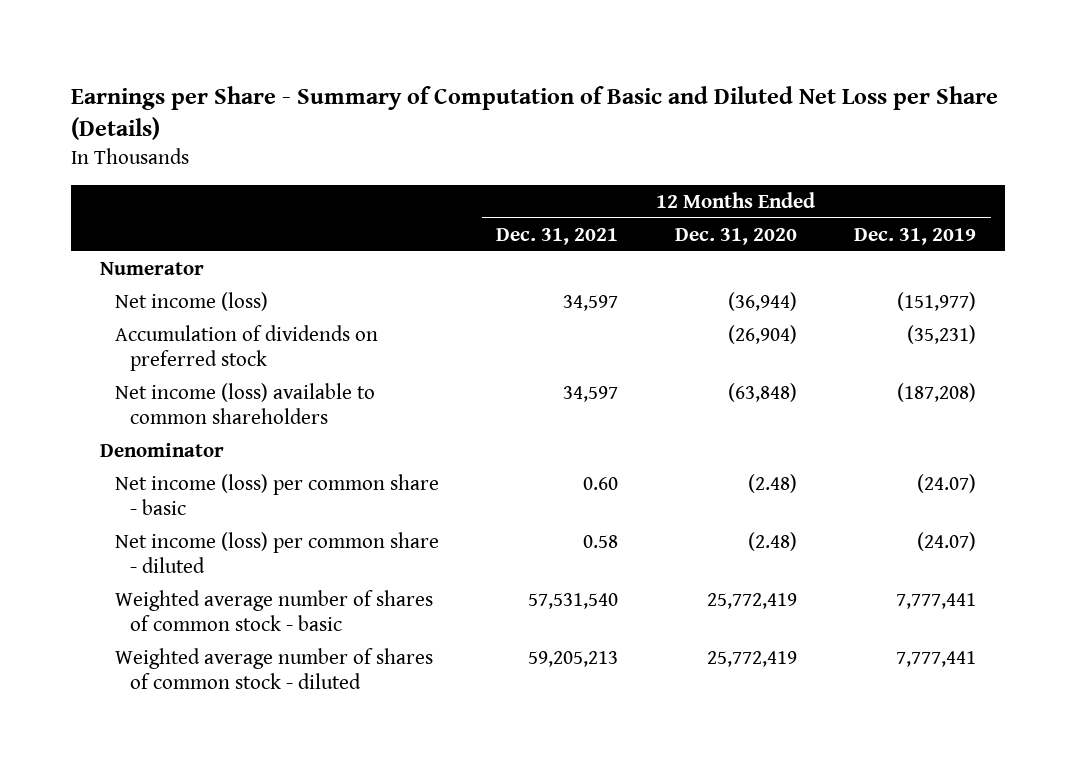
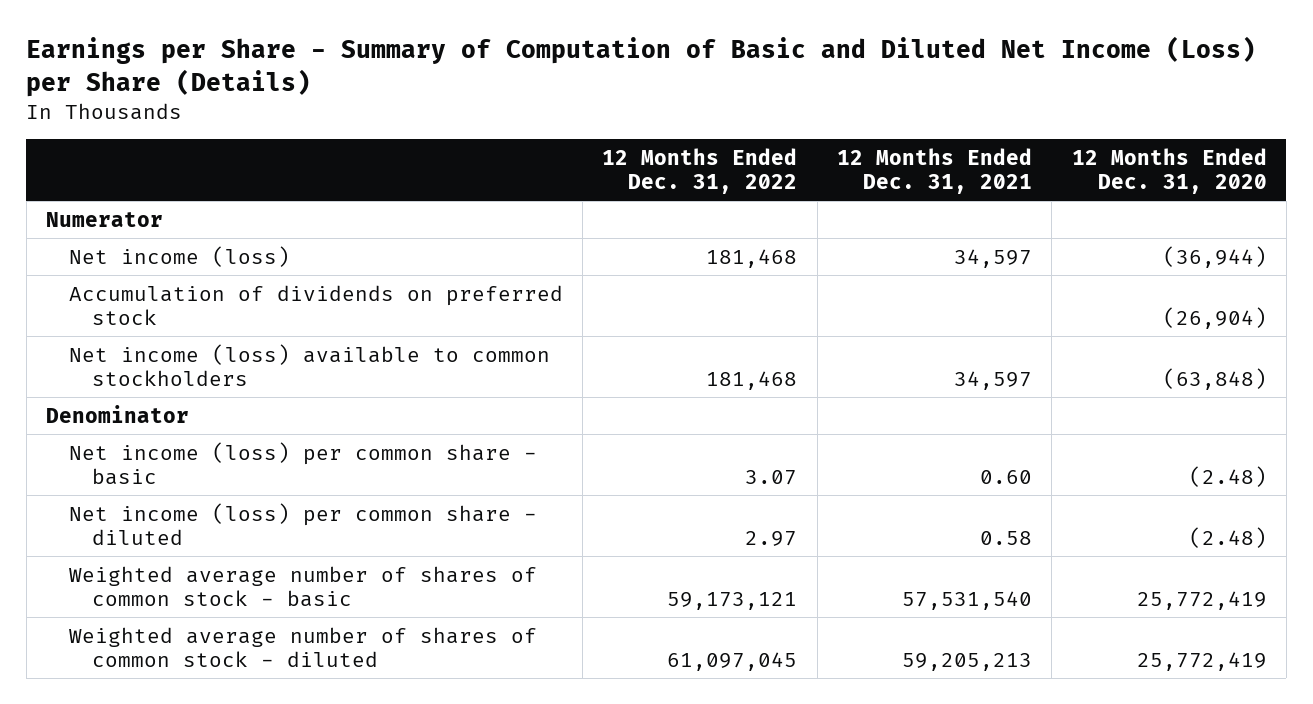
- Earnings per Share - Summary of Computation of Basic and Diluted Net Loss per Share (Details)
+ Earnings per Share - Summary of Computation of Basic and Diluted Net Income (Loss) per Share (Details)
- | 12 Months Ended Dec. 31, 2021 | 12 Months Ended Dec. 31, 2020 | 12 Months Ended Dec. 31, 2019
+ | 12 Months Ended Dec. 31, 2022 | 12 Months Ended Dec. 31, 2021 | 12 Months Ended Dec. 31, 2020
- Net income (loss) available to common shareholders | 34,597 | (63,848) | (187,208)
+ Net income (loss) available to common stockholders | 181,468 | 34,597 | (63,848)

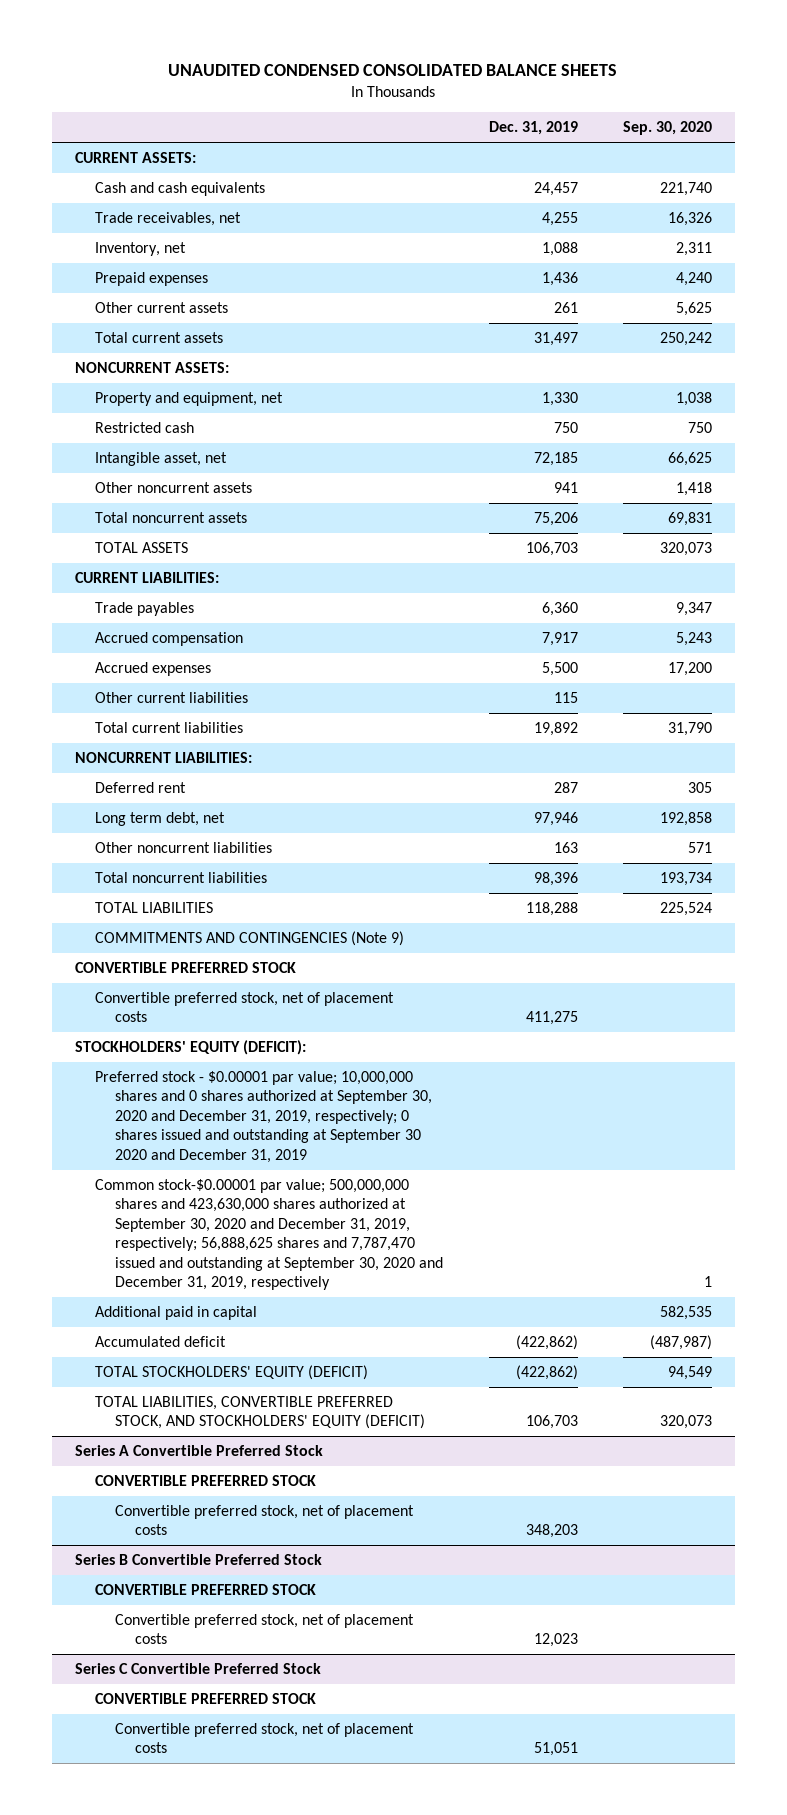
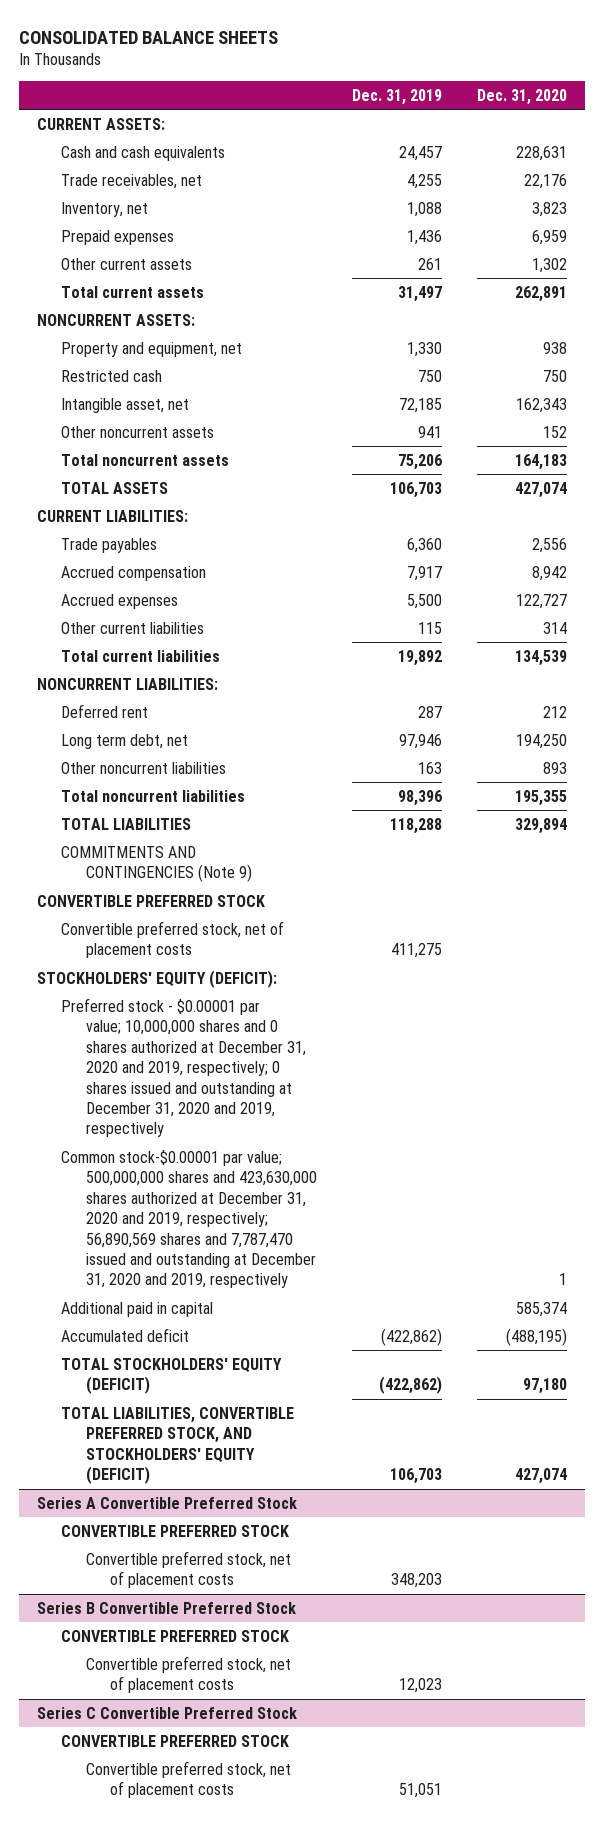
- UNAUDITED CONDENSED CONSOLIDATED BALANCE SHEETS
+ CONSOLIDATED BALANCE SHEETS
- | Dec. 31, 2019 | Sep. 30, 2020
+ | Dec. 31, 2019 | Dec. 31, 2020
- Preferred stock - $0.00001 par value; 10,000,000 shares and 0 shares authorized at September 30, 2020 and December 31, 2019, respectively; 0 shares issued and outstanding at September 30 2020 and December 31, 2019
- Common stock-$0.00001 par value; 500,000,000 shares and 423,630,000 shares authorized at September 30, 2020 and December 31, 2019, respectively; 56,888,625 shares and 7,787,470 issued and outstanding at September 30, 2020 and December 31, 2019, respectively | | 1
+ Preferred stock - $0.00001 par value; 10,000,000 shares and 0 shares authorized at December 31, 2020 and 2019, respectively; 0 shares issued and outstanding at December 31, 2020 and 2019, respectively
+ Common stock-$0.00001 par value; 500,000,000 shares and 423,630,000 shares authorized at December 31, 2020 and 2019, respectively; 56,890,569 shares and 7,787,470 issued and outstanding at December 31, 2020 and 2019, respectively | | 1

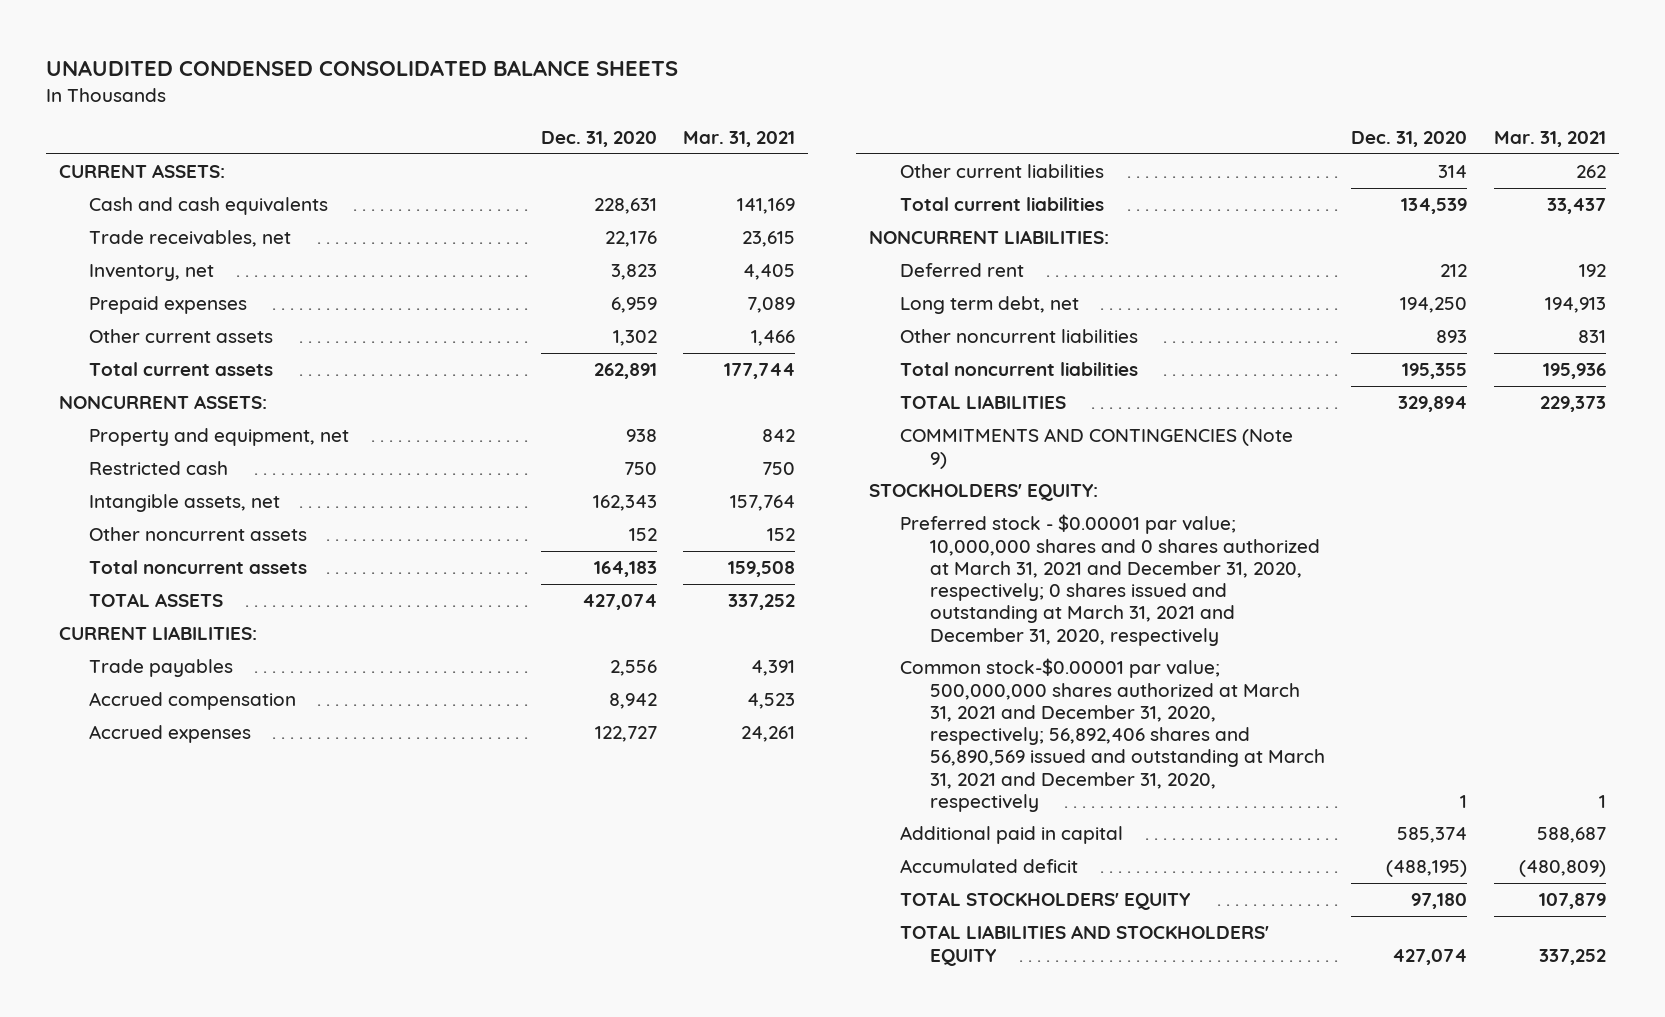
- CONSOLIDATED BALANCE SHEETS
+ UNAUDITED CONDENSED CONSOLIDATED BALANCE SHEETS
- | Dec. 31, 2019 | Dec. 31, 2020
+ | Dec. 31, 2020 | Mar. 31, 2021
- Intangible asset, net | 72,185 | 162,343
+ Intangible assets, net | 162,343 | 157,764
- CONVERTIBLE PREFERRED STOCK
- Convertible preferred stock, net of placement costs | 411,275 |
- STOCKHOLDERS' EQUITY (DEFICIT):
- Preferred stock - $0.00001 par value; 10,000,000 shares and 0 shares authorized at December 31, 2020 and 2019, respectively; 0 shares issued and outstanding at December 31, 2020 and 2019, respectively
- Common stock-$0.00001 par value; 500,000,000 shares and 423,630,000 shares authorized at December 31, 2020 and 2019, respectively; 56,890,569 shares and 7,787,470 issued and outstanding at December 31, 2020 and 2019, respectively | | 1
+ STOCKHOLDERS' EQUITY:
+ Preferred stock - $0.00001 par value; 10,000,000 shares and 0 shares authorized at March 31, 2021 and December 31, 2020, respectively; 0 shares issued and outstanding at March 31, 2021 and December 31, 2020, respectively
+ Common stock-$0.00001 par value; 500,000,000 shares authorized at March 31, 2021 and December 31, 2020, respectively; 56,892,406 shares and 56,890,569 issued and outstanding at March 31, 2021 and December 31, 2020, respectively | 1 | 1
- TOTAL STOCKHOLDERS' EQUITY (DEFICIT) | (422,862) | 97,180
- TOTAL LIABILITIES, CONVERTIBLE PREFERRED STOCK, AND STOCKHOLDERS' EQUITY (DEFICIT) | 106,703 | 427,074
- Series A Convertible Preferred Stock
- CONVERTIBLE PREFERRED STOCK
- Convertible preferred stock, net of placement costs | 348,203 |
- Series B Convertible Preferred Stock
- CONVERTIBLE PREFERRED STOCK
- Convertible preferred stock, net of placement costs | 12,023 |
- Series C Convertible Preferred Stock
- CONVERTIBLE PREFERRED STOCK
- Convertible preferred stock, net of placement costs | 51,051 |
+ TOTAL STOCKHOLDERS' EQUITY | 97,180 | 107,879
+ TOTAL LIABILITIES AND STOCKHOLDERS' EQUITY | 427,074 | 337,252

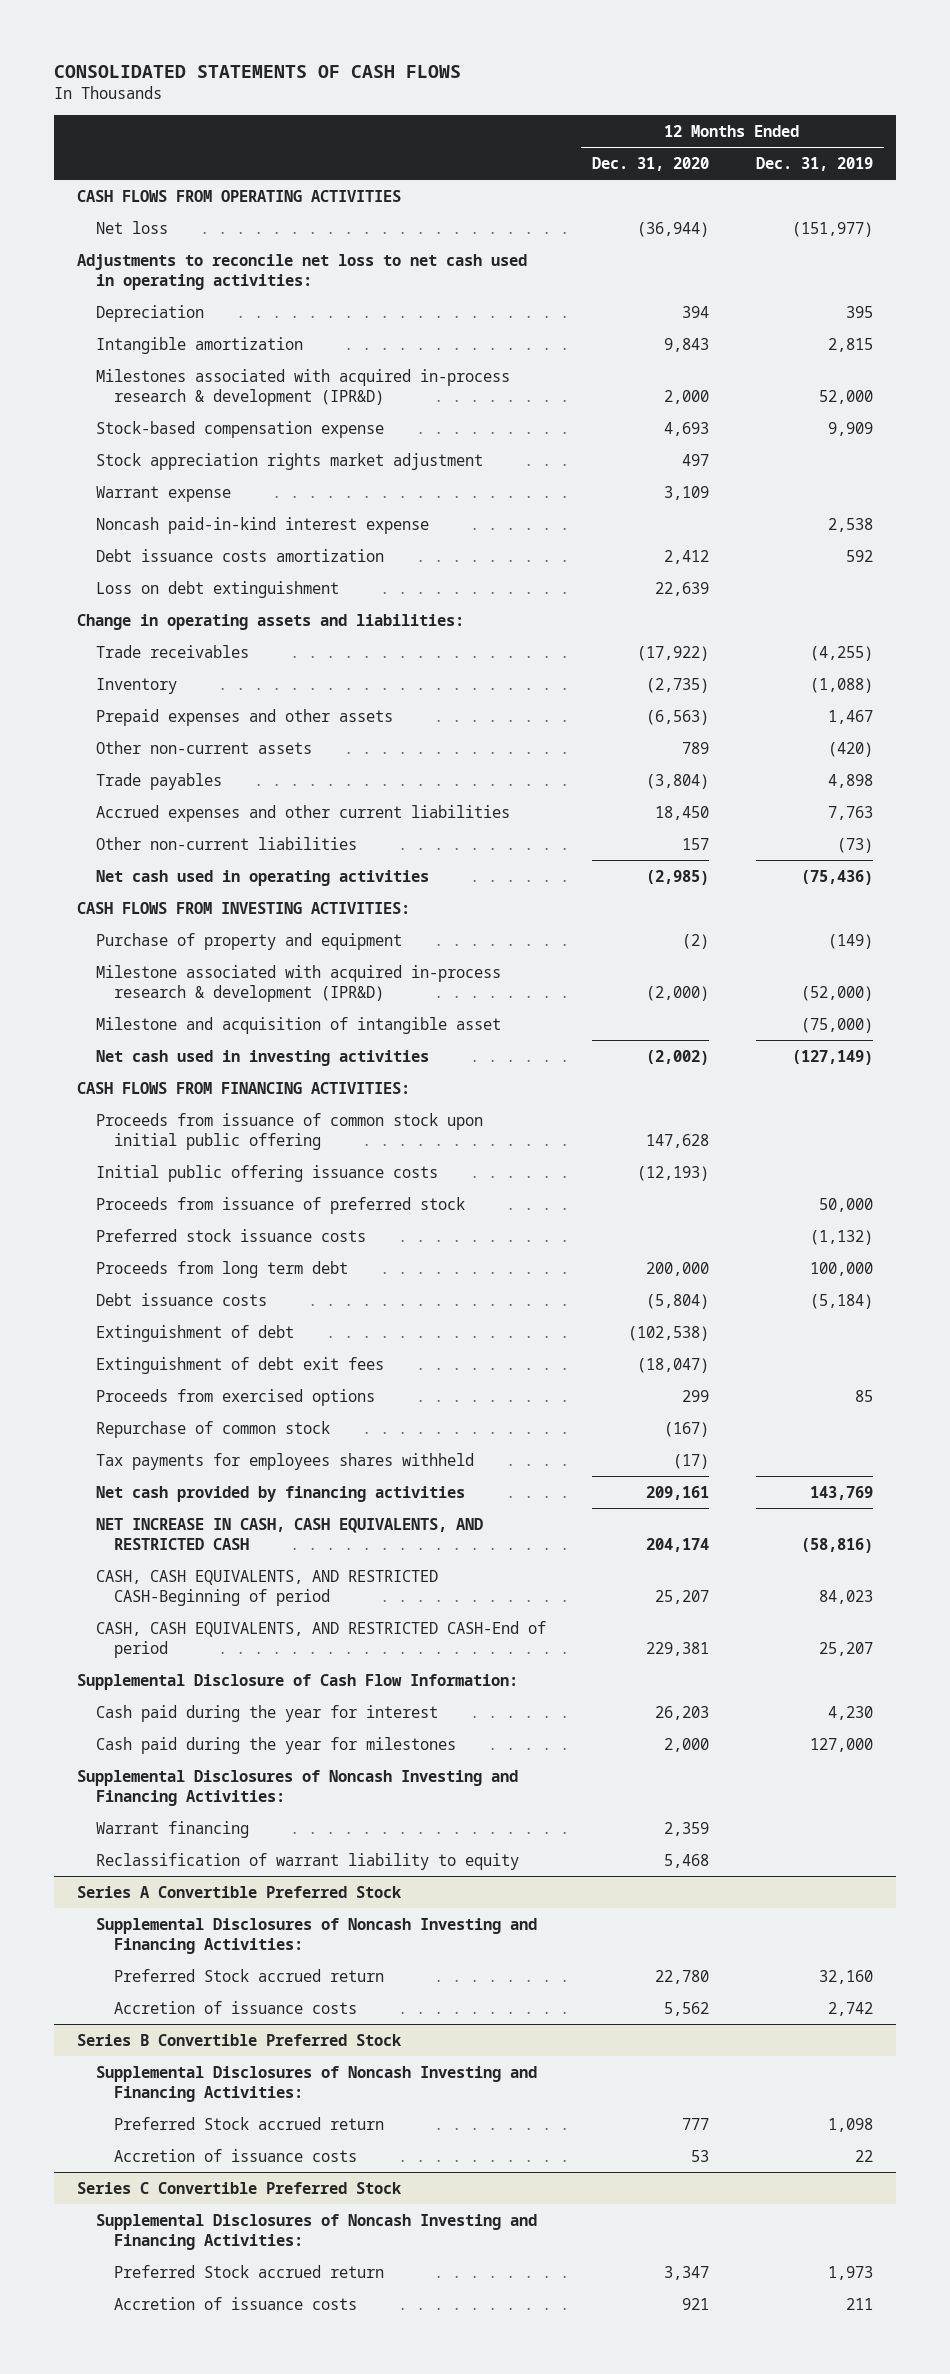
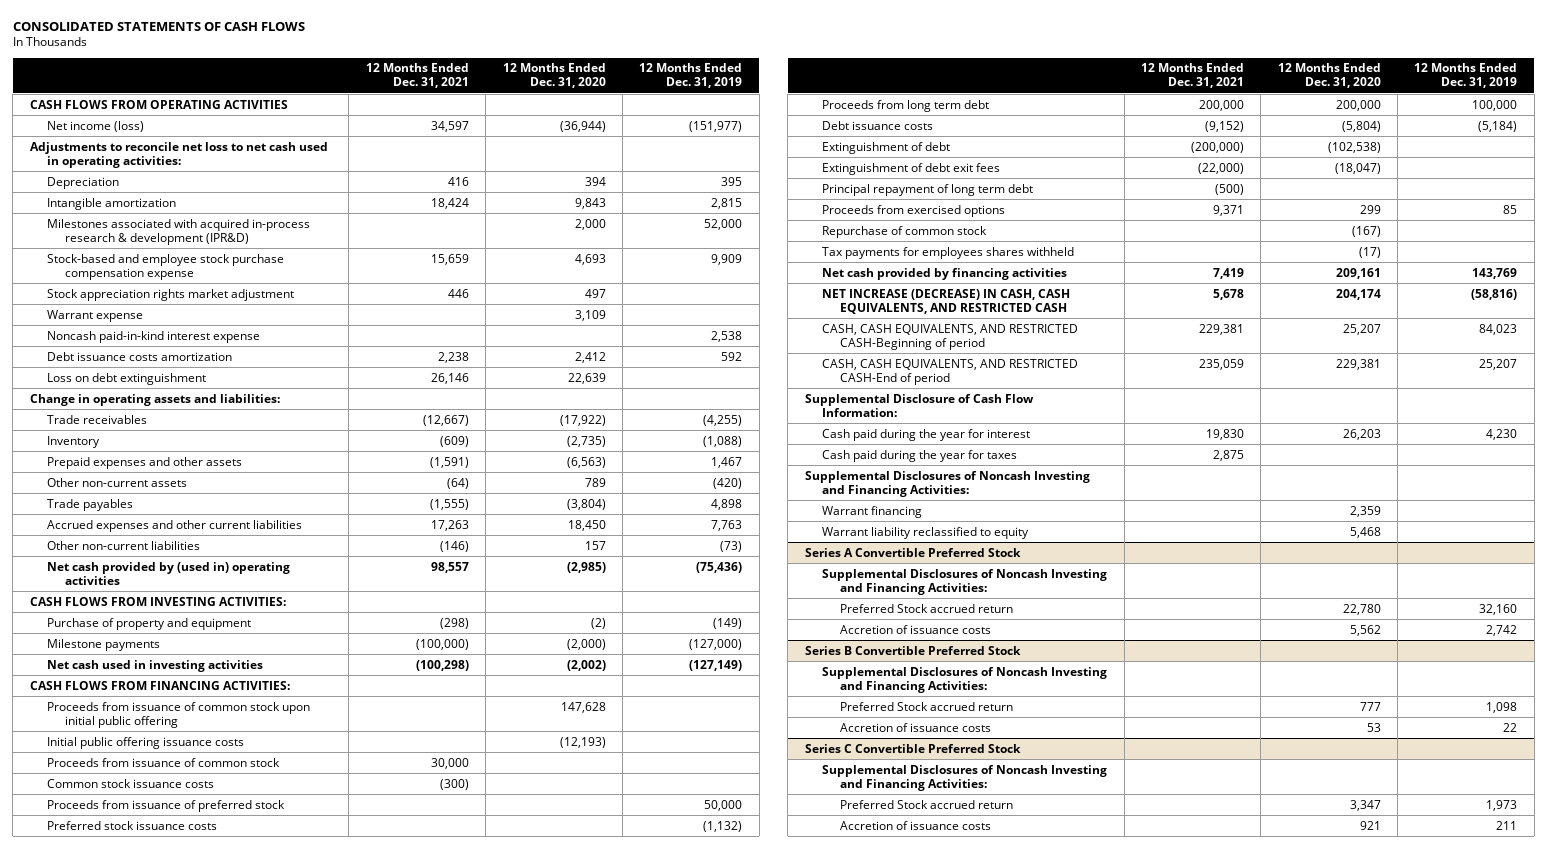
- | 12 Months Ended Dec. 31, 2020 | 12 Months Ended Dec. 31, 2019
+ | 12 Months Ended Dec. 31, 2021 | 12 Months Ended Dec. 31, 2020 | 12 Months Ended Dec. 31, 2019
- Net loss | (36,944) | (151,977)
+ Net income (loss) | 34,597 | (36,944) | (151,977)
- Stock-based compensation expense | 4,693 | 9,909
+ Stock-based and employee stock purchase compensation expense | 15,659 | 4,693 | 9,909
- Net cash used in operating activities | (2,985) | (75,436)
+ Net cash provided by (used in) operating activities | 98,557 | (2,985) | (75,436)
- Milestone associated with acquired in-process research & development (IPR&D) | (2,000) | (52,000)
- Milestone and acquisition of intangible asset | | (75,000)
+ Milestone payments | (100,000) | (2,000) | (127,000)
+ Proceeds from issuance of common stock | 30,000 | |
+ Common stock issuance costs | (300) | |
+ Principal repayment of long term debt | (500) | |
- NET INCREASE IN CASH, CASH EQUIVALENTS, AND RESTRICTED CASH | 204,174 | (58,816)
+ NET INCREASE (DECREASE) IN CASH, CASH EQUIVALENTS, AND RESTRICTED CASH | 5,678 | 204,174 | (58,816)
- Cash paid during the year for milestones | 2,000 | 127,000
+ Cash paid during the year for taxes | 2,875 | |
- Reclassification of warrant liability to equity | 5,468 |
+ Warrant liability reclassified to equity | | 5,468 |

